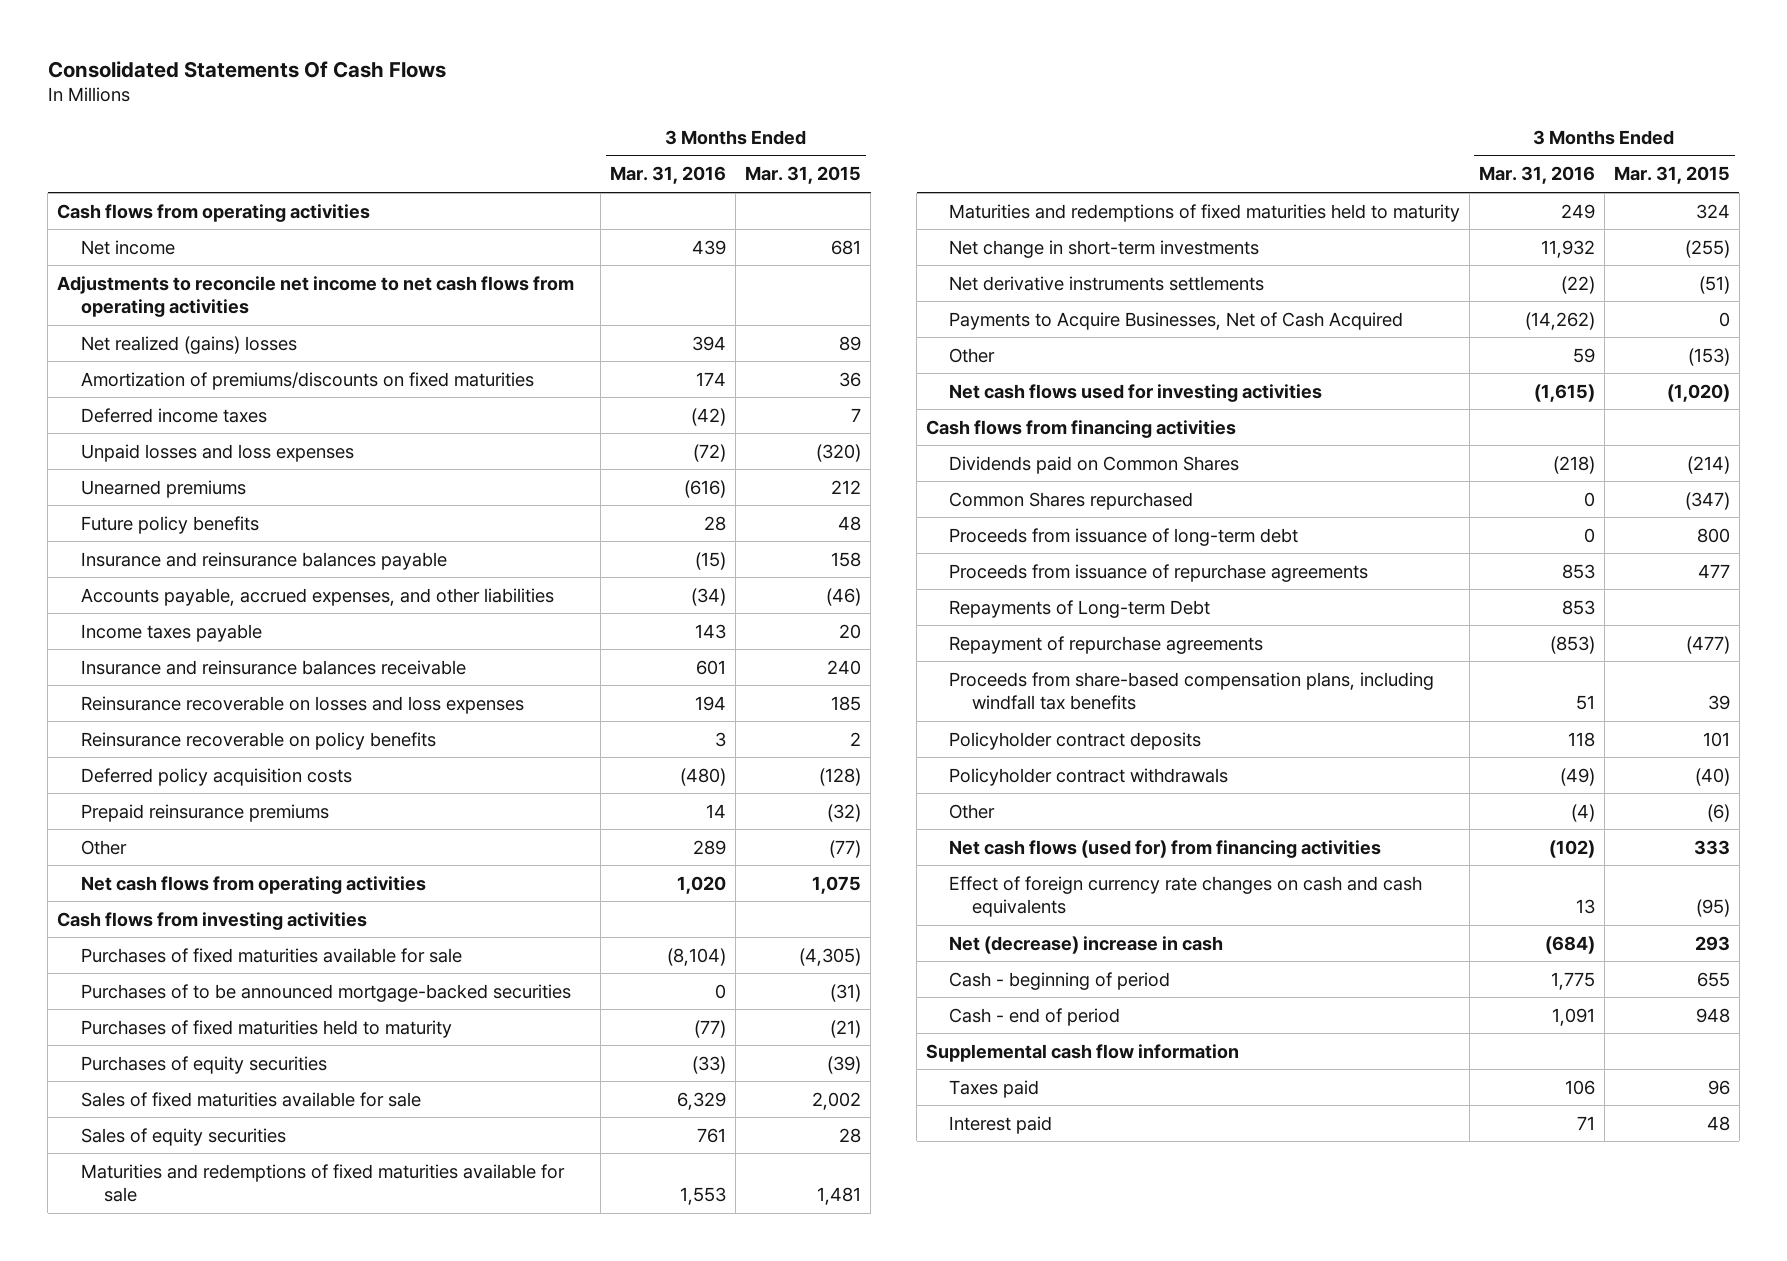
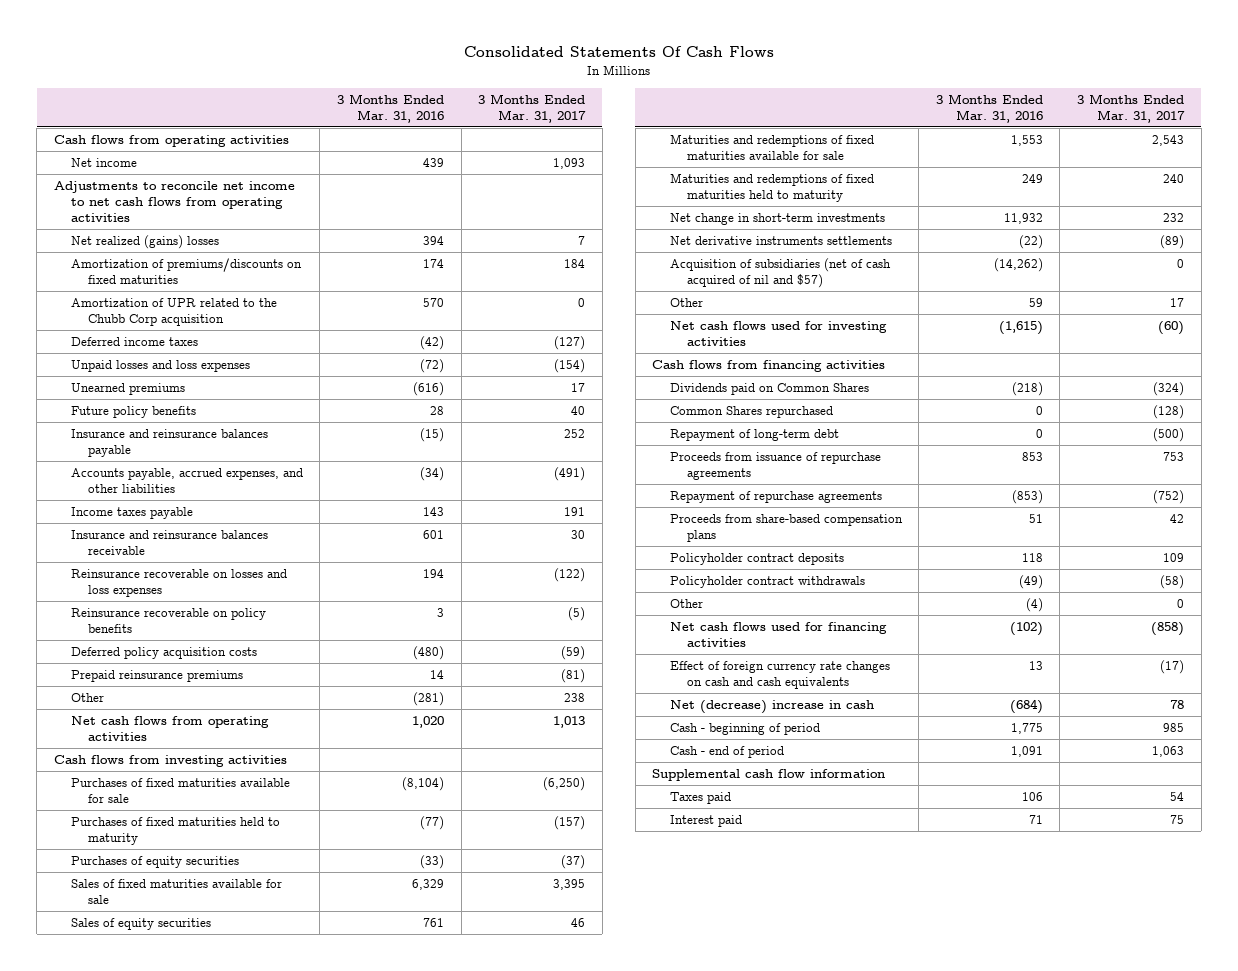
- | 3 Months Ended Mar. 31, 2016 | 3 Months Ended Mar. 31, 2015
+ | 3 Months Ended Mar. 31, 2016 | 3 Months Ended Mar. 31, 2017
+ Amortization of UPR related to the Chubb Corp acquisition | 570 | 0
- Other | 289 | (77)
+ Other | (281) | 238
- Purchases of to be announced mortgage-backed securities | 0 | (31)
- Payments to Acquire Businesses, Net of Cash Acquired | (14,262) | 0
+ Acquisition of subsidiaries (net of cash acquired of nil and $57) | (14,262) | 0
- Proceeds from issuance of long-term debt | 0 | 800
+ Repayment of long-term debt | 0 | (500)
- Repayments of Long-term Debt | 853 |
- Proceeds from share-based compensation plans, including windfall tax benefits | 51 | 39
+ Proceeds from share-based compensation plans | 51 | 42
- Net cash flows (used for) from financing activities | (102) | 333
+ Net cash flows used for financing activities | (102) | (858)

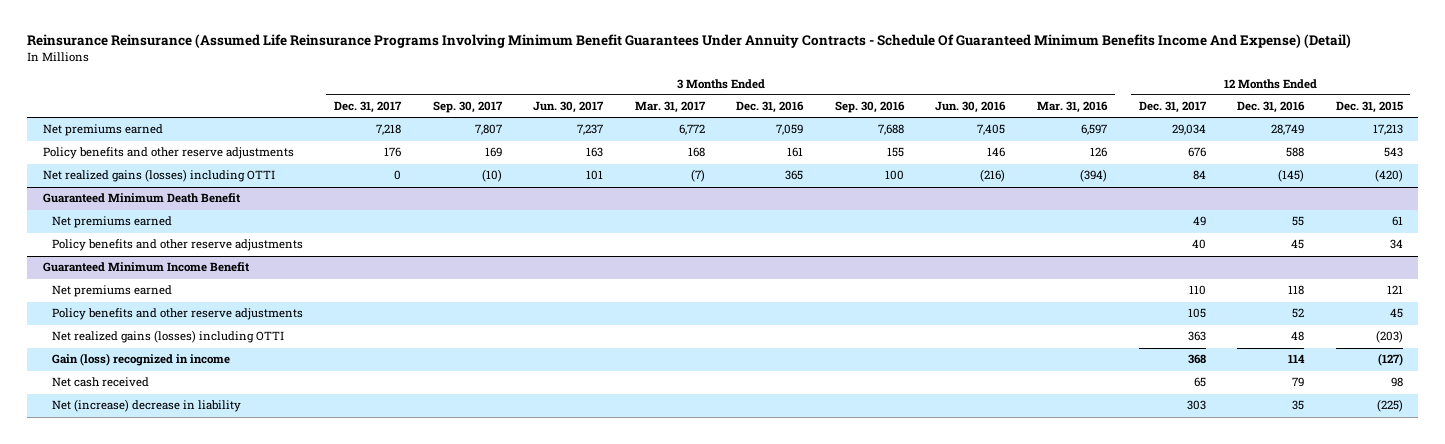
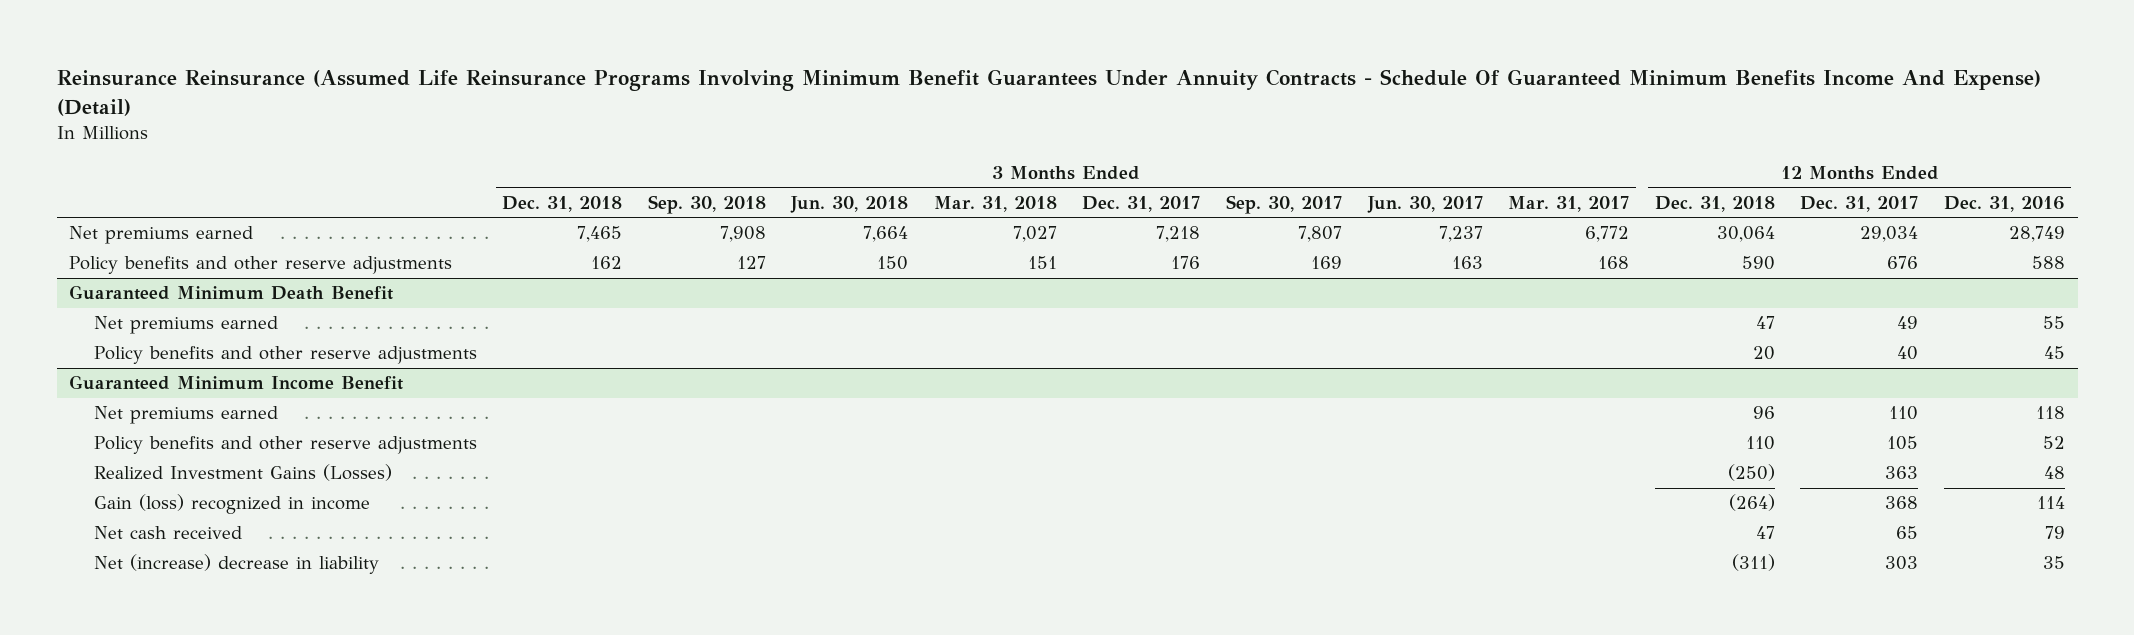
- | 3 Months Ended Dec. 31, 2017 | 3 Months Ended Sep. 30, 2017 | 3 Months Ended Jun. 30, 2017 | 3 Months Ended Mar. 31, 2017 | 3 Months Ended Dec. 31, 2016 | 3 Months Ended Sep. 30, 2016 | 3 Months Ended Jun. 30, 2016 | 3 Months Ended Mar. 31, 2016 | 12 Months Ended Dec. 31, 2017 | 12 Months Ended Dec. 31, 2016 | 12 Months Ended Dec. 31, 2015
+ | 3 Months Ended Dec. 31, 2018 | 3 Months Ended Sep. 30, 2018 | 3 Months Ended Jun. 30, 2018 | 3 Months Ended Mar. 31, 2018 | 3 Months Ended Dec. 31, 2017 | 3 Months Ended Sep. 30, 2017 | 3 Months Ended Jun. 30, 2017 | 3 Months Ended Mar. 31, 2017 | 12 Months Ended Dec. 31, 2018 | 12 Months Ended Dec. 31, 2017 | 12 Months Ended Dec. 31, 2016
- Net realized gains (losses) including OTTI | 0 | (10) | 101 | (7) | 365 | 100 | (216) | (394) | 84 | (145) | (420)
@ Guaranteed Minimum Income Benefit
- Net realized gains (losses) including OTTI | | | | | | | | | 363 | 48 | (203)
+ Realized Investment Gains (Losses) | | | | | | | | | (250) | 363 | 48

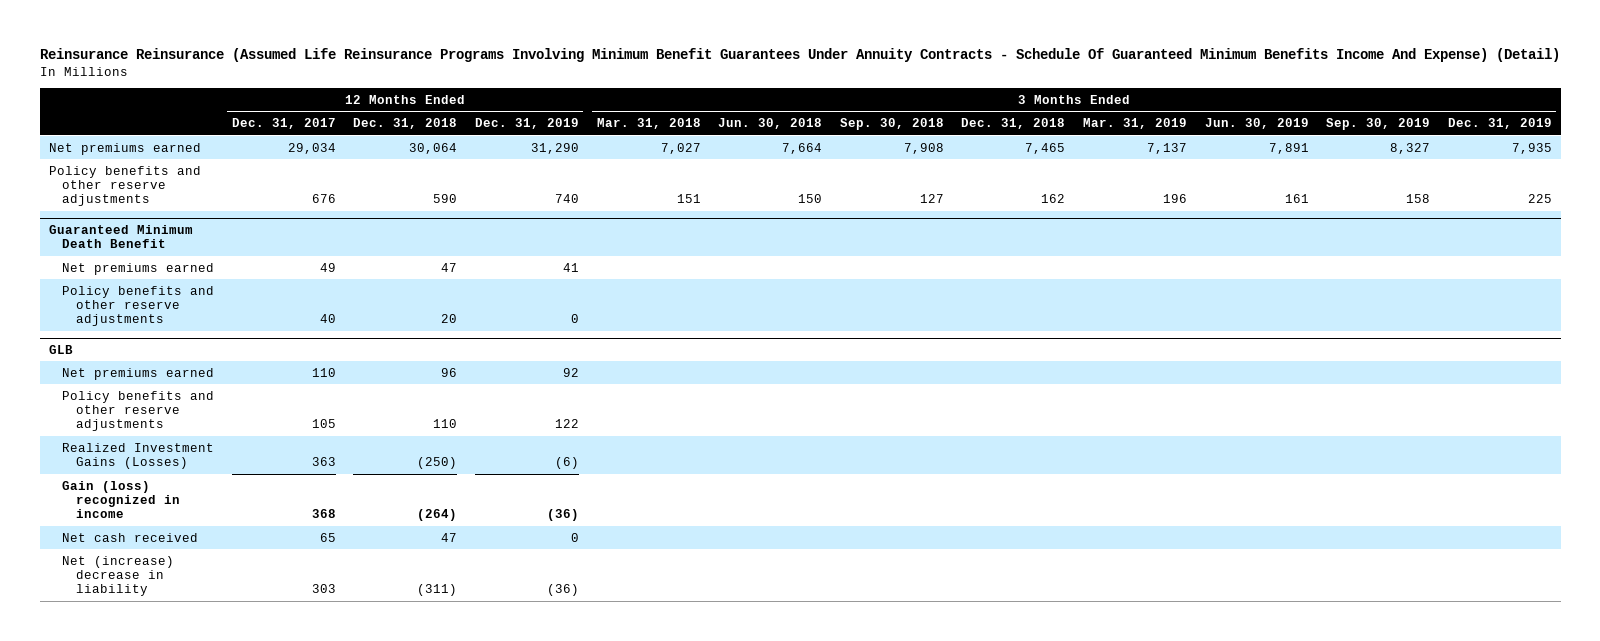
- | 3 Months Ended Dec. 31, 2018 | 3 Months Ended Sep. 30, 2018 | 3 Months Ended Jun. 30, 2018 | 3 Months Ended Mar. 31, 2018 | 3 Months Ended Dec. 31, 2017 | 3 Months Ended Sep. 30, 2017 | 3 Months Ended Jun. 30, 2017 | 3 Months Ended Mar. 31, 2017 | 12 Months Ended Dec. 31, 2018 | 12 Months Ended Dec. 31, 2017 | 12 Months Ended Dec. 31, 2016
+ | 12 Months Ended Dec. 31, 2017 | 12 Months Ended Dec. 31, 2018 | 12 Months Ended Dec. 31, 2019 | 3 Months Ended Mar. 31, 2018 | 3 Months Ended Jun. 30, 2018 | 3 Months Ended Sep. 30, 2018 | 3 Months Ended Dec. 31, 2018 | 3 Months Ended Mar. 31, 2019 | 3 Months Ended Jun. 30, 2019 | 3 Months Ended Sep. 30, 2019 | 3 Months Ended Dec. 31, 2019
- Guaranteed Minimum Income Benefit
+ GLB

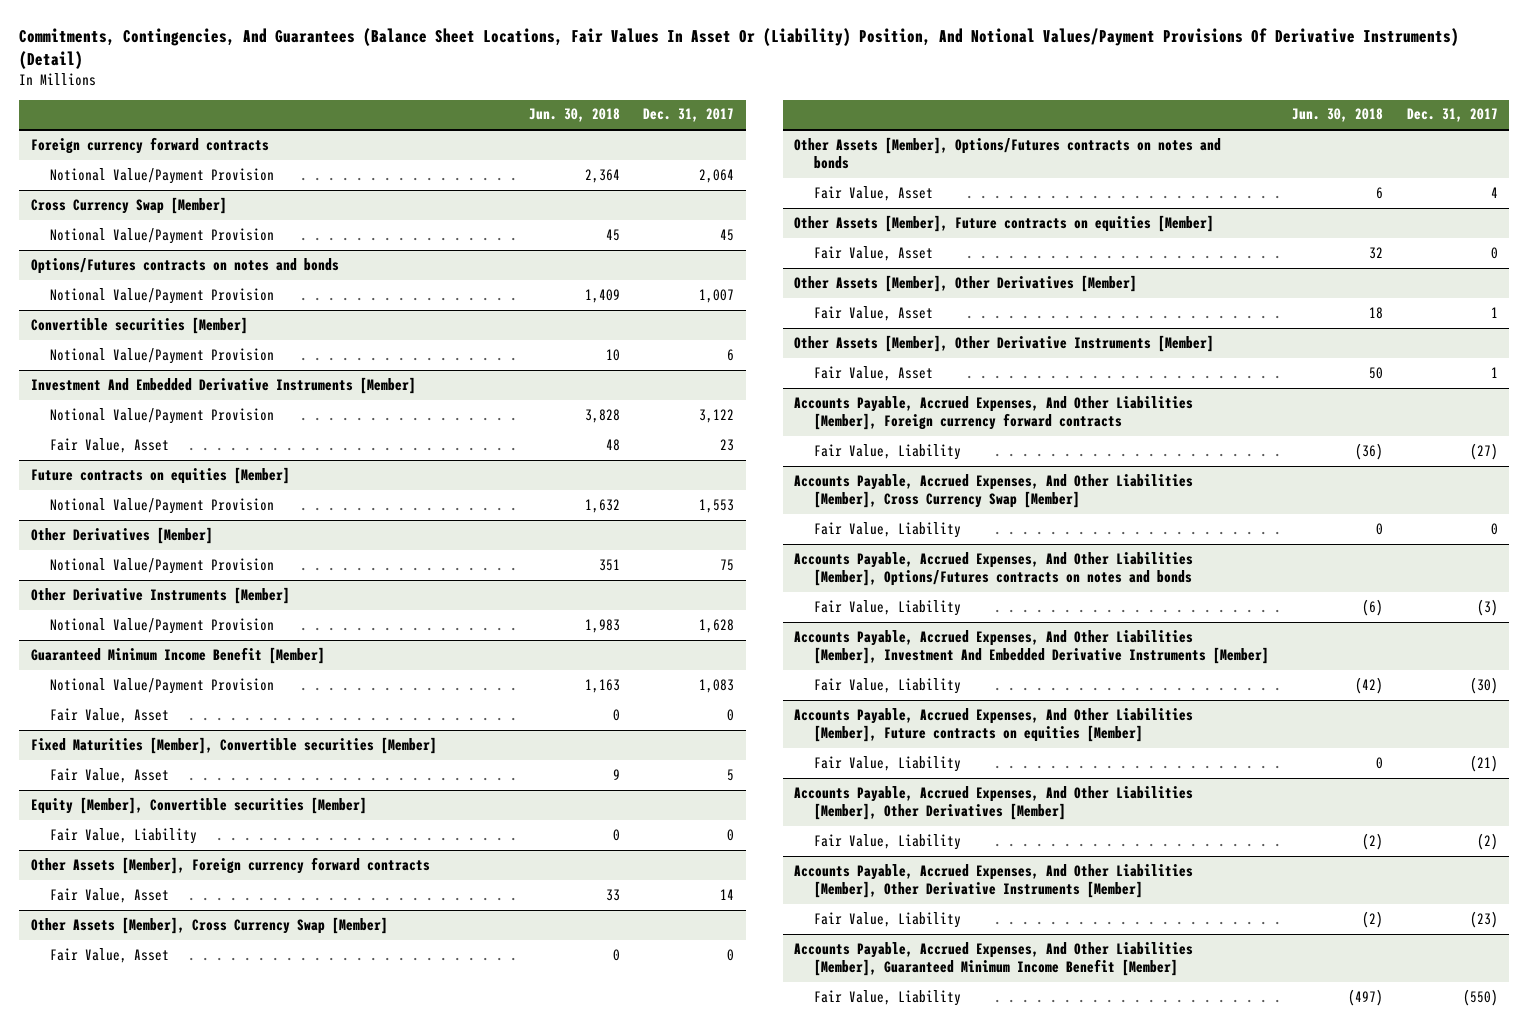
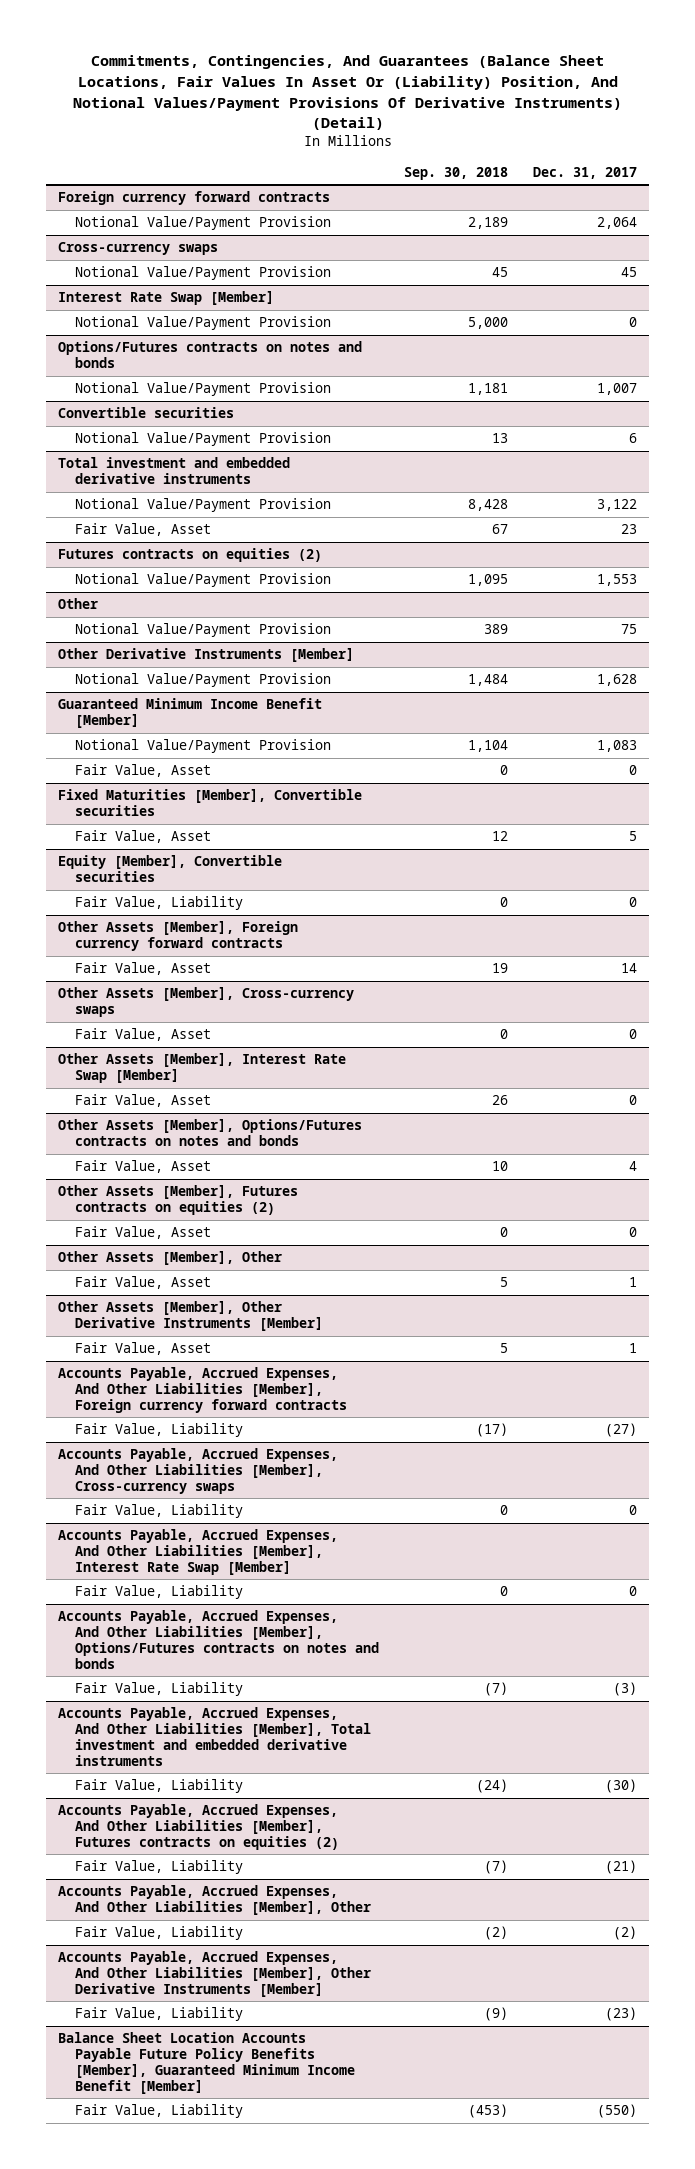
- | Jun. 30, 2018 | Dec. 31, 2017
+ | Sep. 30, 2018 | Dec. 31, 2017
- Cross Currency Swap [Member]
+ Cross-currency swaps
+ Interest Rate Swap [Member]
+ Notional Value/Payment Provision | 5,000 | 0
- Convertible securities [Member]
+ Convertible securities
- Investment And Embedded Derivative Instruments [Member]
+ Total investment and embedded derivative instruments
- Future contracts on equities [Member]
+ Futures contracts on equities (2)
- Other Derivatives [Member]
+ Other
- Fixed Maturities [Member], Convertible securities [Member]
+ Fixed Maturities [Member], Convertible securities
- Equity [Member], Convertible securities [Member]
+ Equity [Member], Convertible securities
- Other Assets [Member], Cross Currency Swap [Member]
+ Other Assets [Member], Cross-currency swaps
+ Other Assets [Member], Interest Rate Swap [Member]
+ Fair Value, Asset | 26 | 0
- Other Assets [Member], Future contracts on equities [Member]
+ Other Assets [Member], Futures contracts on equities (2)
- Other Assets [Member], Other Derivatives [Member]
+ Other Assets [Member], Other
- Accounts Payable, Accrued Expenses, And Other Liabilities [Member], Cross Currency Swap [Member]
+ Accounts Payable, Accrued Expenses, And Other Liabilities [Member], Cross-currency swaps
+ Accounts Payable, Accrued Expenses, And Other Liabilities [Member], Interest Rate Swap [Member]
+ Fair Value, Liability | 0 | 0
- Accounts Payable, Accrued Expenses, And Other Liabilities [Member], Investment And Embedded Derivative Instruments [Member]
+ Accounts Payable, Accrued Expenses, And Other Liabilities [Member], Total investment and embedded derivative instruments
- Accounts Payable, Accrued Expenses, And Other Liabilities [Member], Future contracts on equities [Member]
+ Accounts Payable, Accrued Expenses, And Other Liabilities [Member], Futures contracts on equities (2)
- Accounts Payable, Accrued Expenses, And Other Liabilities [Member], Other Derivatives [Member]
+ Accounts Payable, Accrued Expenses, And Other Liabilities [Member], Other
- Accounts Payable, Accrued Expenses, And Other Liabilities [Member], Guaranteed Minimum Income Benefit [Member]
+ Balance Sheet Location Accounts Payable Future Policy Benefits [Member], Guaranteed Minimum Income Benefit [Member]

